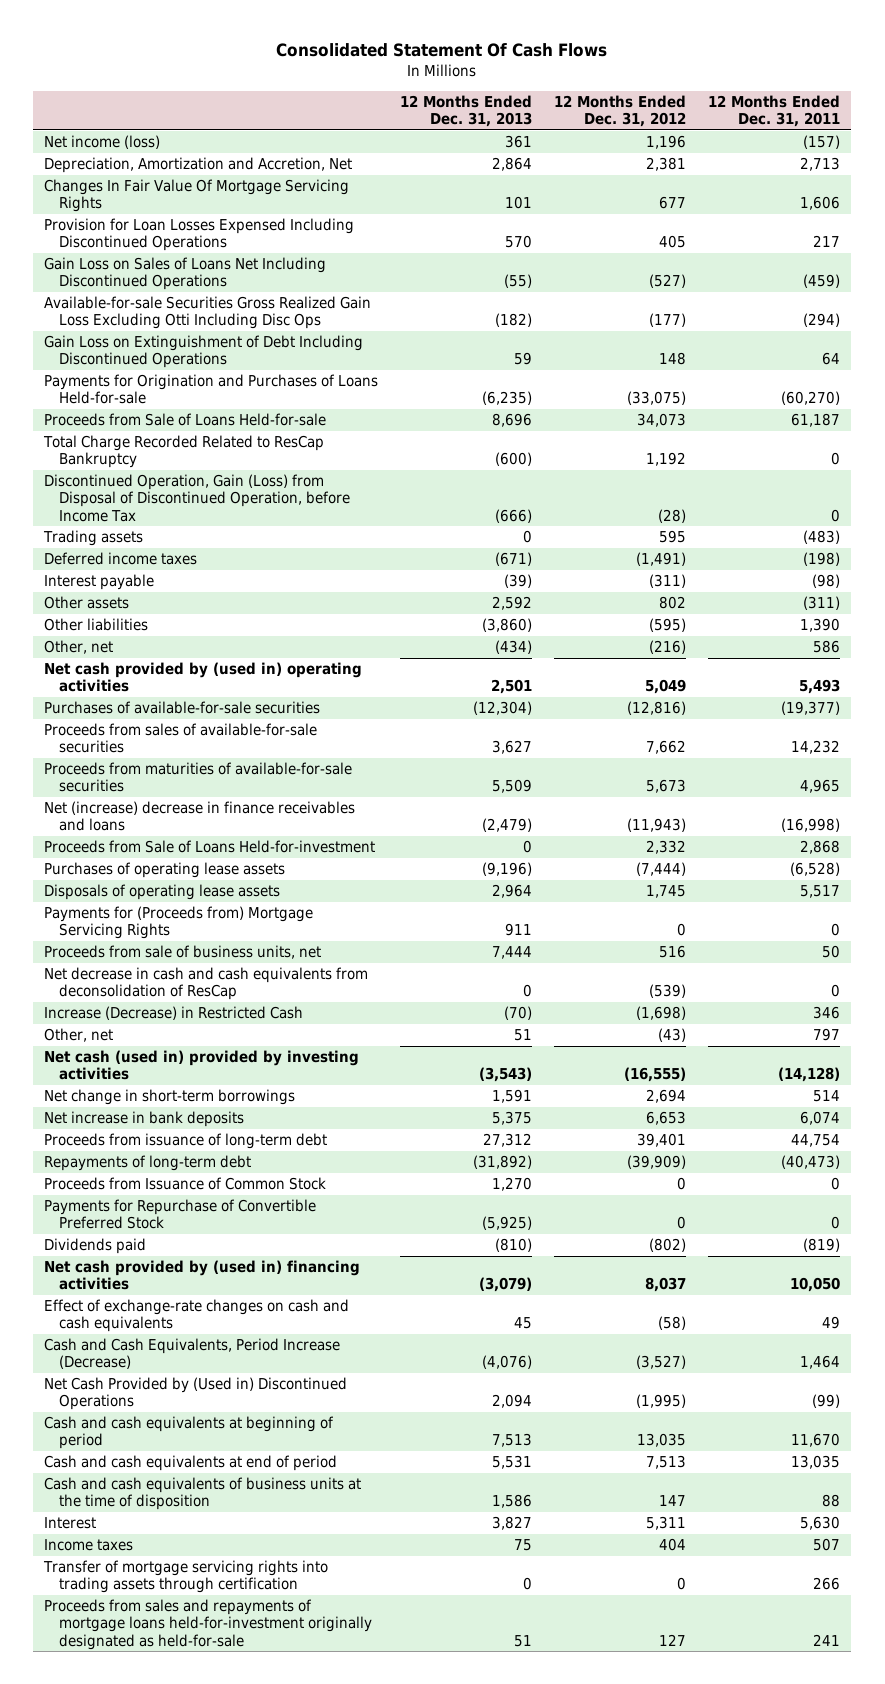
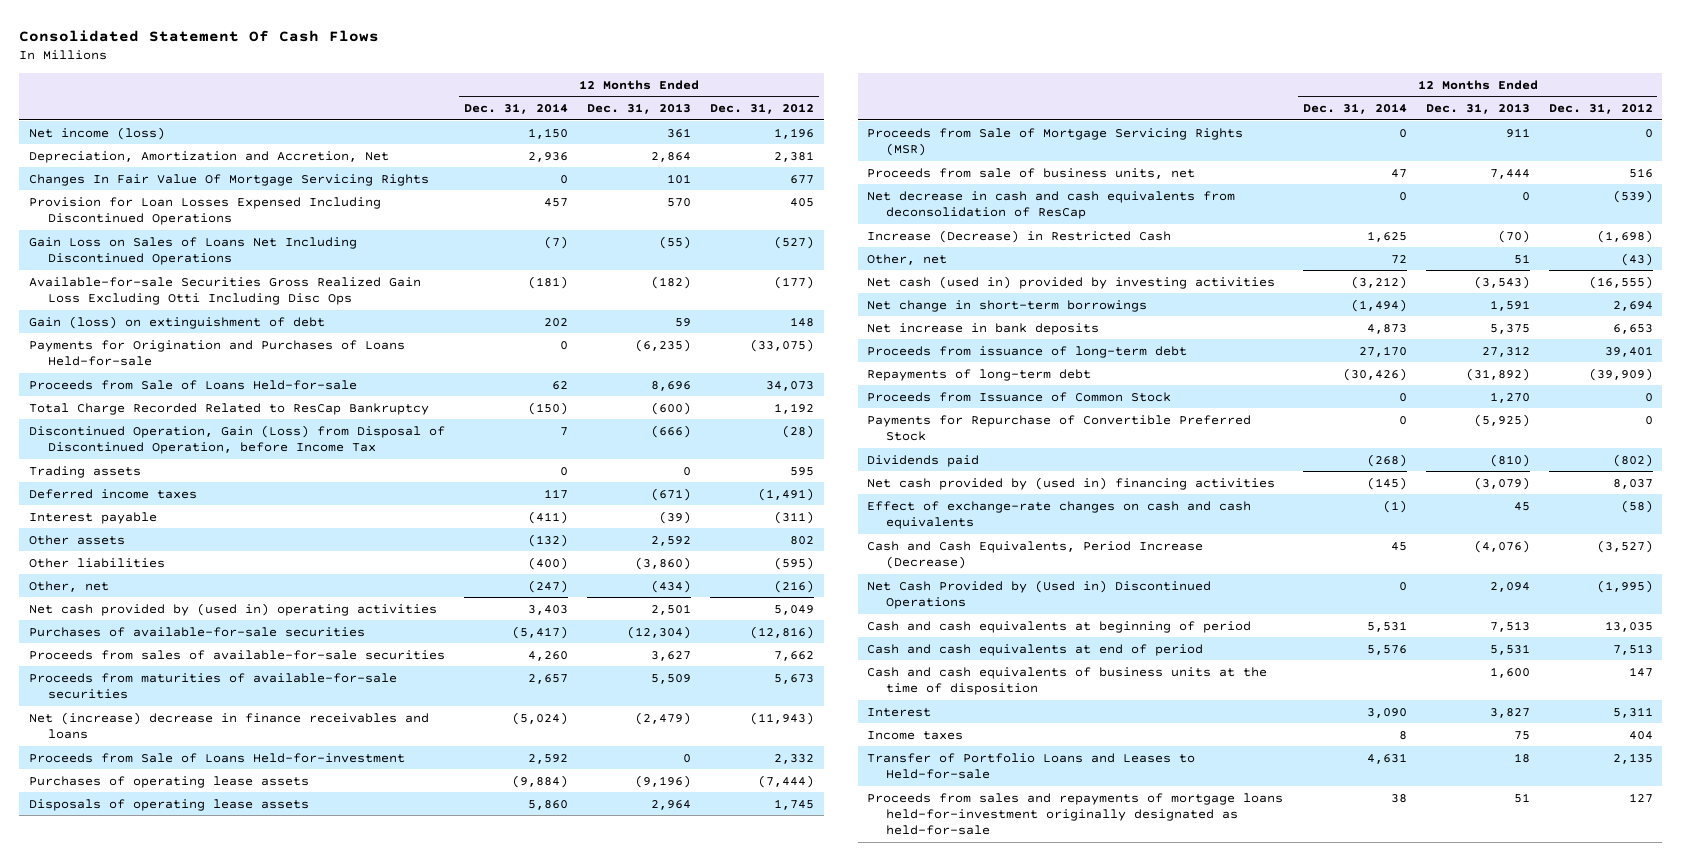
- | 12 Months Ended Dec. 31, 2013 | 12 Months Ended Dec. 31, 2012 | 12 Months Ended Dec. 31, 2011
+ | 12 Months Ended Dec. 31, 2014 | 12 Months Ended Dec. 31, 2013 | 12 Months Ended Dec. 31, 2012
- Gain Loss on Extinguishment of Debt Including Discontinued Operations | 59 | 148 | 64
+ Gain (loss) on extinguishment of debt | 202 | 59 | 148
- Payments for (Proceeds from) Mortgage Servicing Rights | 911 | 0 | 0
+ Proceeds from Sale of Mortgage Servicing Rights (MSR) | 0 | 911 | 0
- Cash and cash equivalents of business units at the time of disposition | 1,586 | 147 | 88
+ Cash and cash equivalents of business units at the time of disposition | | 1,600 | 147
- Transfer of mortgage servicing rights into trading assets through certification | 0 | 0 | 266
+ Transfer of Portfolio Loans and Leases to Held-for-sale | 4,631 | 18 | 2,135

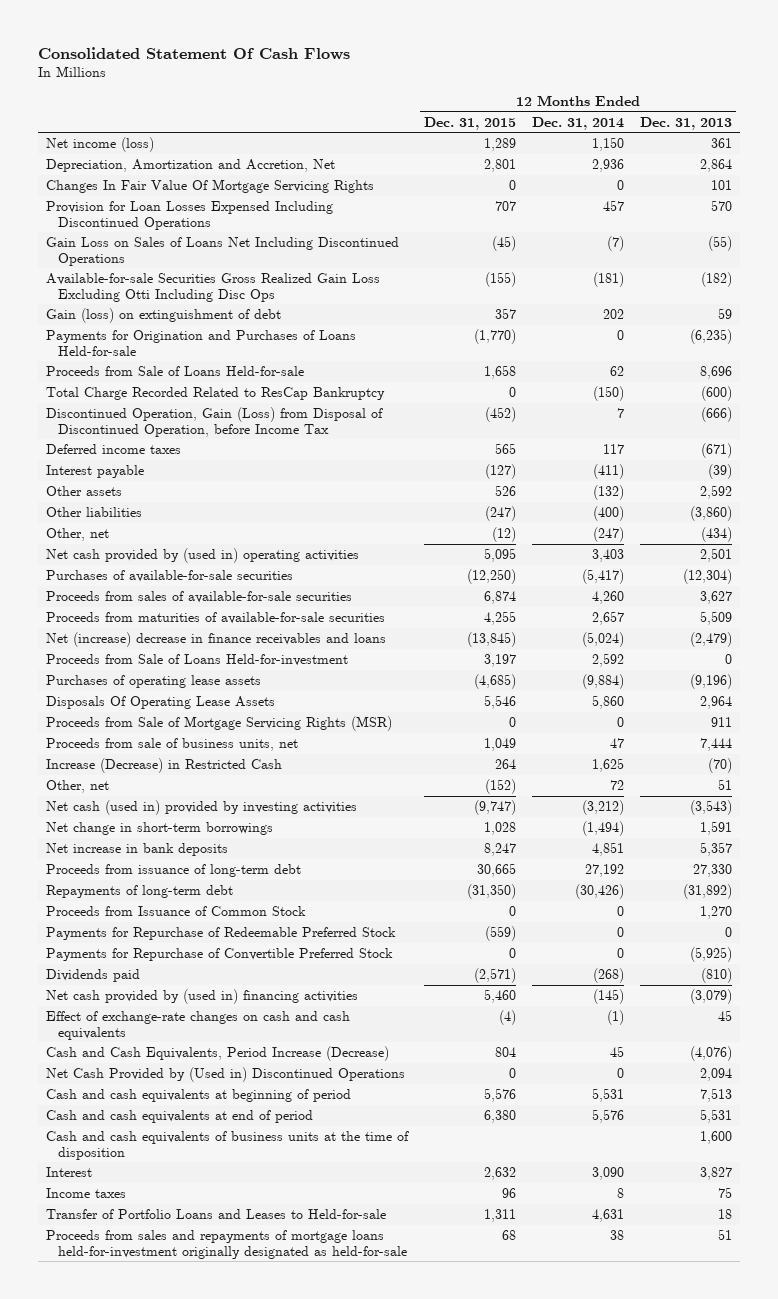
- | 12 Months Ended Dec. 31, 2014 | 12 Months Ended Dec. 31, 2013 | 12 Months Ended Dec. 31, 2012
+ | 12 Months Ended Dec. 31, 2015 | 12 Months Ended Dec. 31, 2014 | 12 Months Ended Dec. 31, 2013
- Trading assets | 0 | 0 | 595
- Disposals of operating lease assets | 5,860 | 2,964 | 1,745
+ Disposals Of Operating Lease Assets | 5,546 | 5,860 | 2,964
- Net decrease in cash and cash equivalents from deconsolidation of ResCap | 0 | 0 | (539)
- Net increase in bank deposits | 4,873 | 5,375 | 6,653
- Proceeds from issuance of long-term debt | 27,170 | 27,312 | 39,401
+ Net increase in bank deposits | 8,247 | 4,851 | 5,357
+ Proceeds from issuance of long-term debt | 30,665 | 27,192 | 27,330
+ Payments for Repurchase of Redeemable Preferred Stock | (559) | 0 | 0

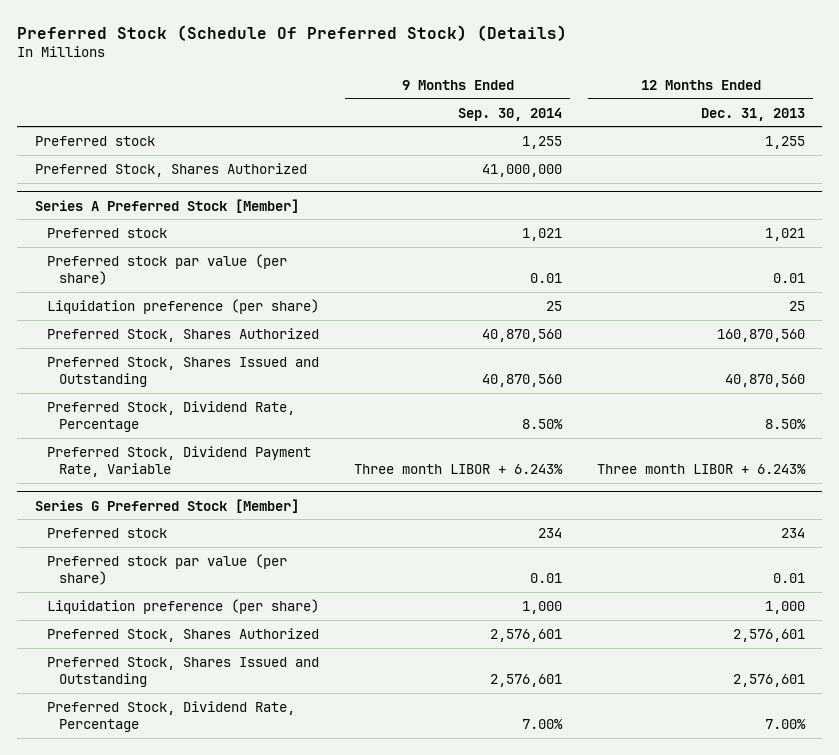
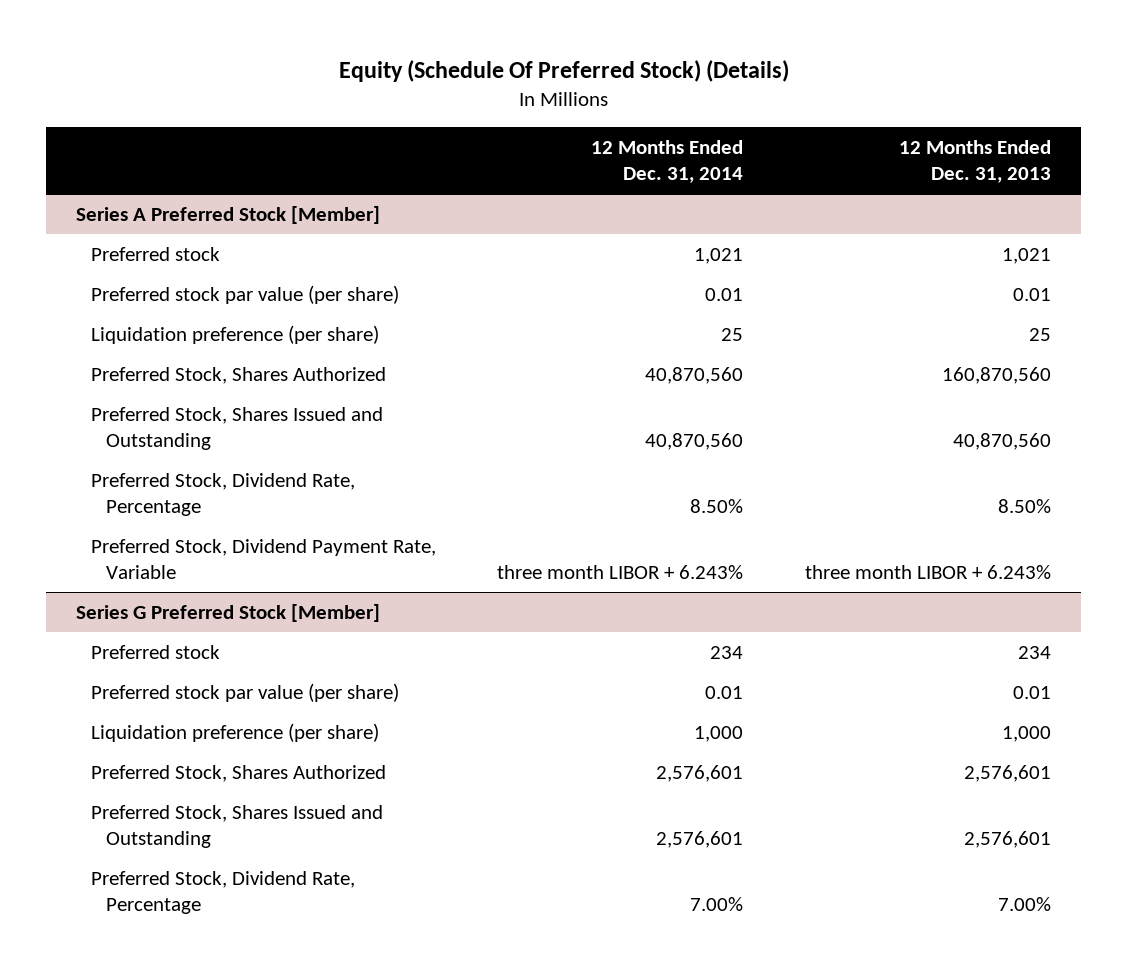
- Preferred Stock (Schedule Of Preferred Stock) (Details)
+ Equity (Schedule Of Preferred Stock) (Details)
- | 9 Months Ended Sep. 30, 2014 | 12 Months Ended Dec. 31, 2013
+ | 12 Months Ended Dec. 31, 2014 | 12 Months Ended Dec. 31, 2013
- Preferred stock | 1,255 | 1,255
- Preferred Stock, Shares Authorized | 41,000,000 |
@ Series A Preferred Stock [Member]
- Preferred Stock, Dividend Payment Rate, Variable | Three month LIBOR + 6.243% | Three month LIBOR + 6.243%
+ Preferred Stock, Dividend Payment Rate, Variable | three month LIBOR + 6.243% | three month LIBOR + 6.243%

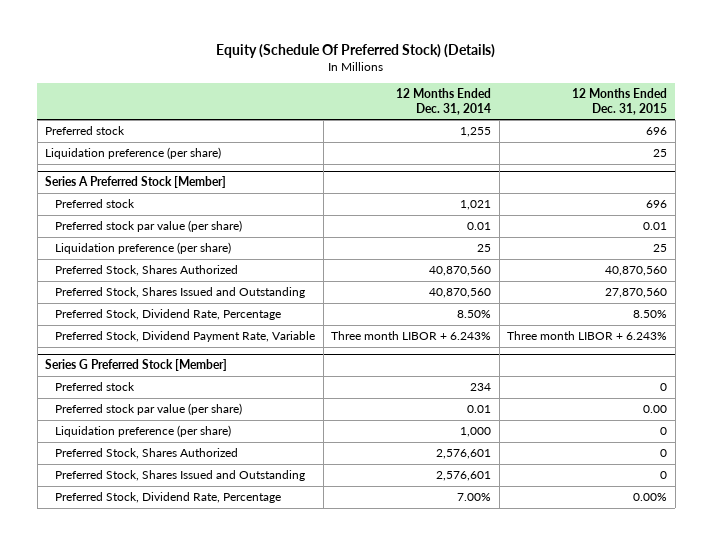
- | 12 Months Ended Dec. 31, 2014 | 12 Months Ended Dec. 31, 2013
+ | 12 Months Ended Dec. 31, 2014 | 12 Months Ended Dec. 31, 2015
+ Preferred stock | 1,255 | 696
+ Liquidation preference (per share) | | 25
@ Series A Preferred Stock [Member]
- Preferred Stock, Dividend Payment Rate, Variable | three month LIBOR + 6.243% | three month LIBOR + 6.243%
+ Preferred Stock, Dividend Payment Rate, Variable | Three month LIBOR + 6.243% | Three month LIBOR + 6.243%

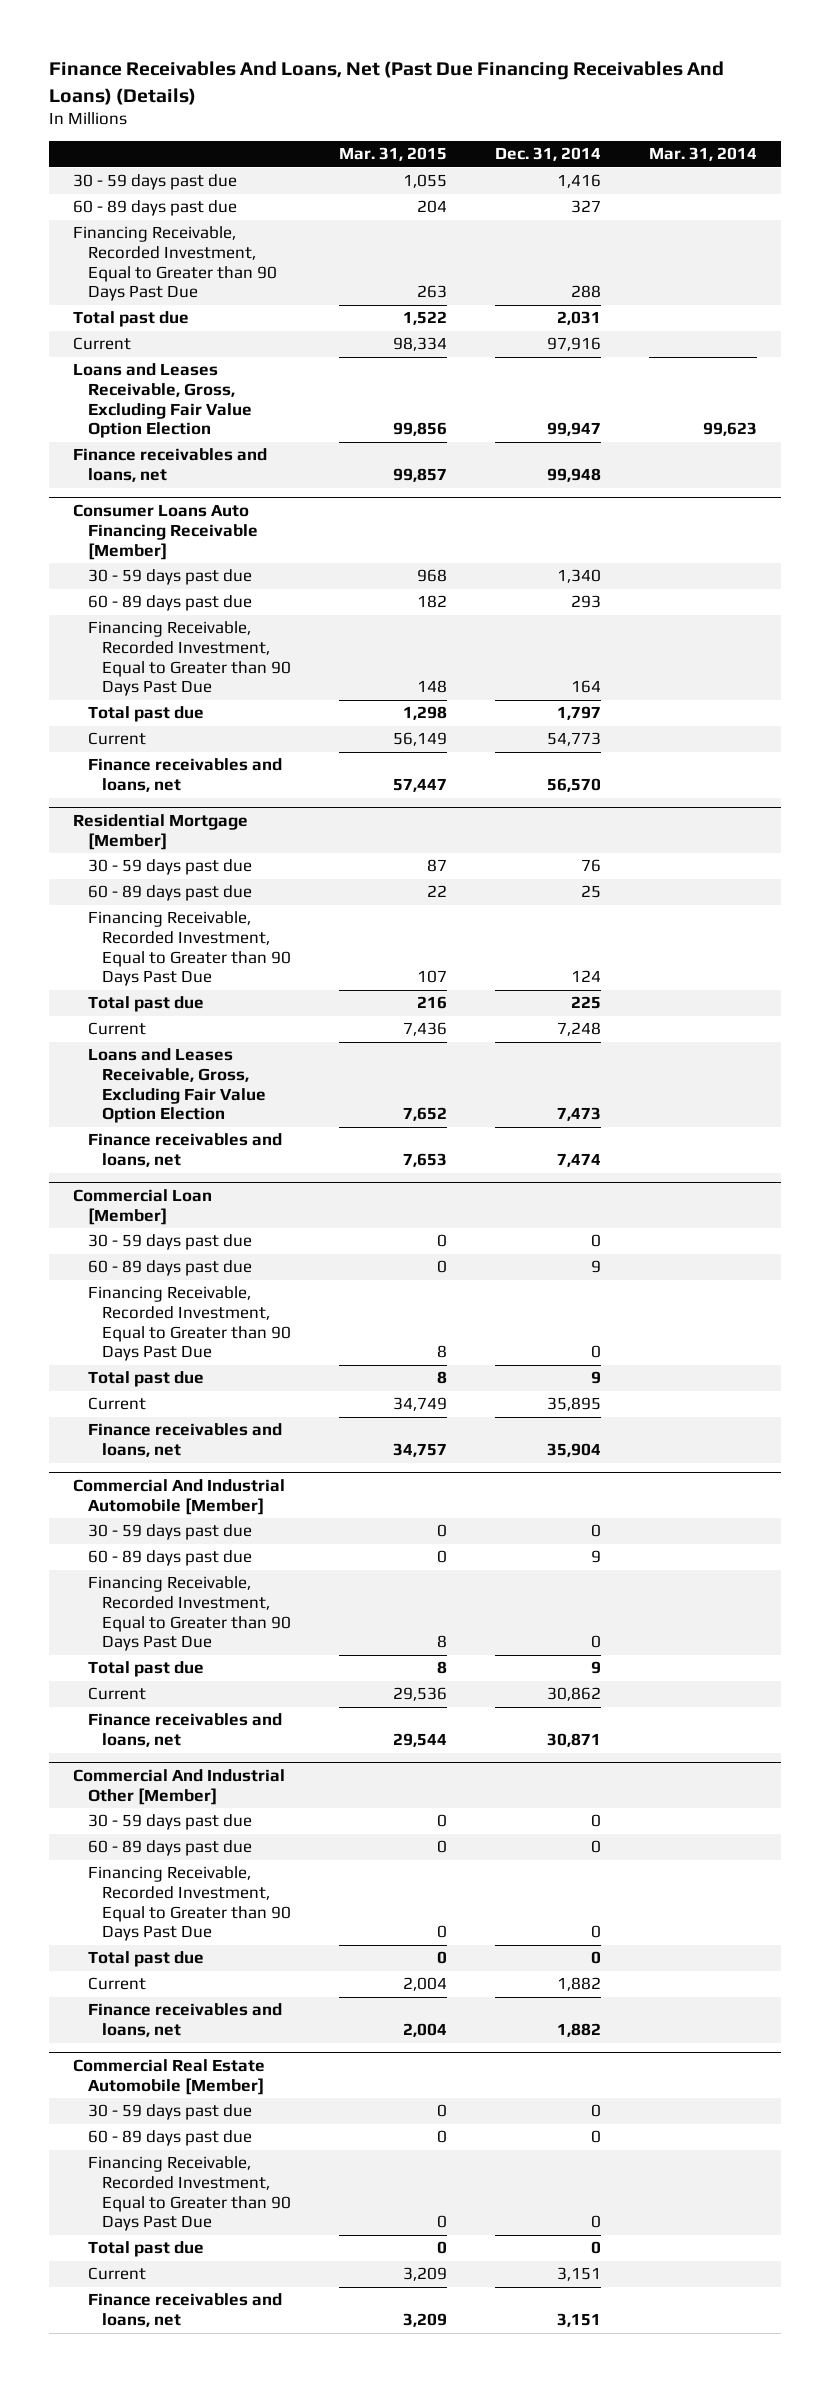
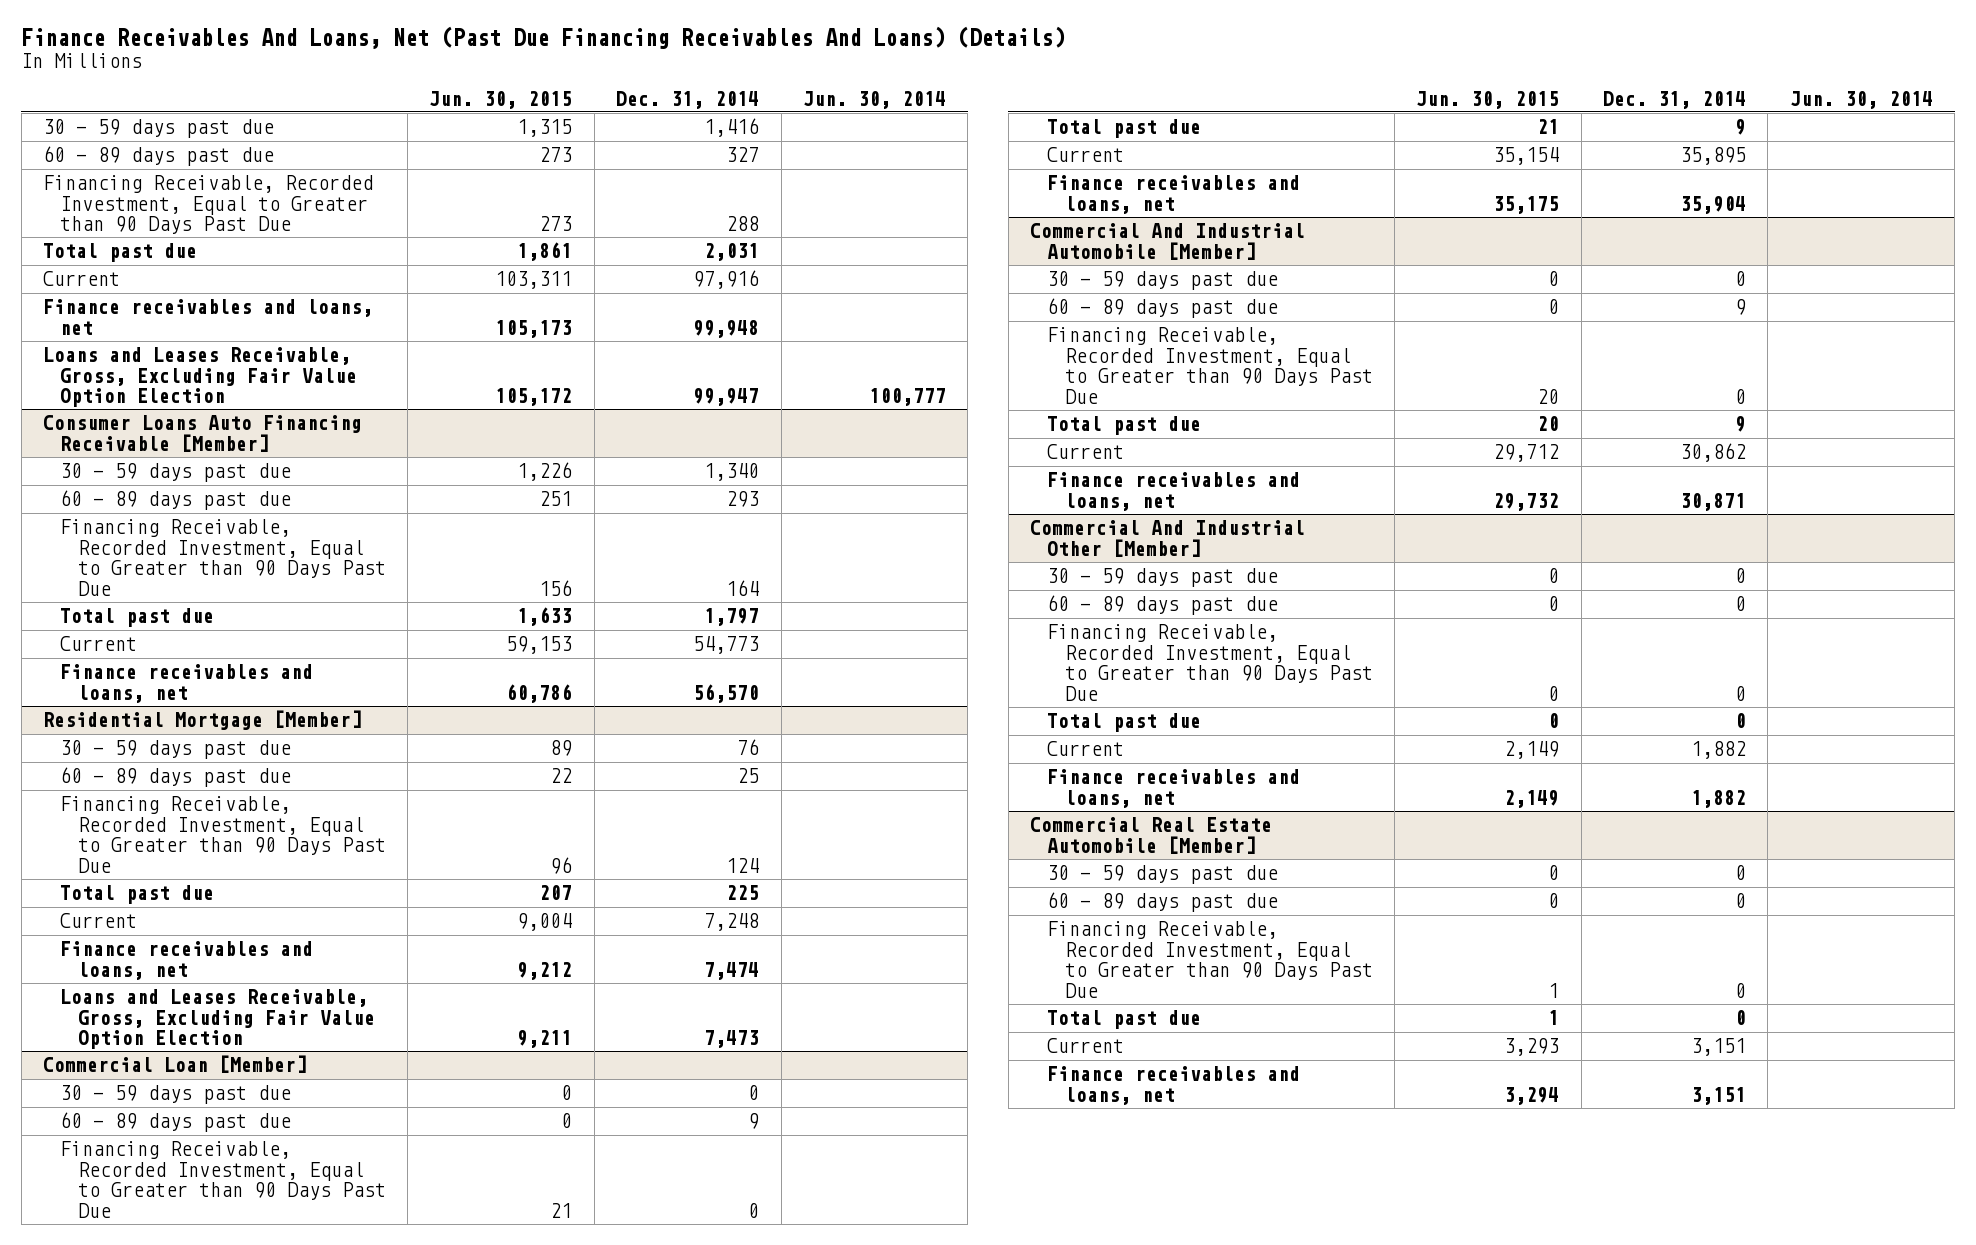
- | Mar. 31, 2015 | Dec. 31, 2014 | Mar. 31, 2014
+ | Jun. 30, 2015 | Dec. 31, 2014 | Jun. 30, 2014
moved down: Loans and Leases Receivable, Gross, Excluding Fair Value Option Election | 105,172 | 99,947 | 100,777
@ Residential Mortgage [Member]
moved down: Loans and Leases Receivable, Gross, Excluding Fair Value Option Election | 9,211 | 7,473 |

